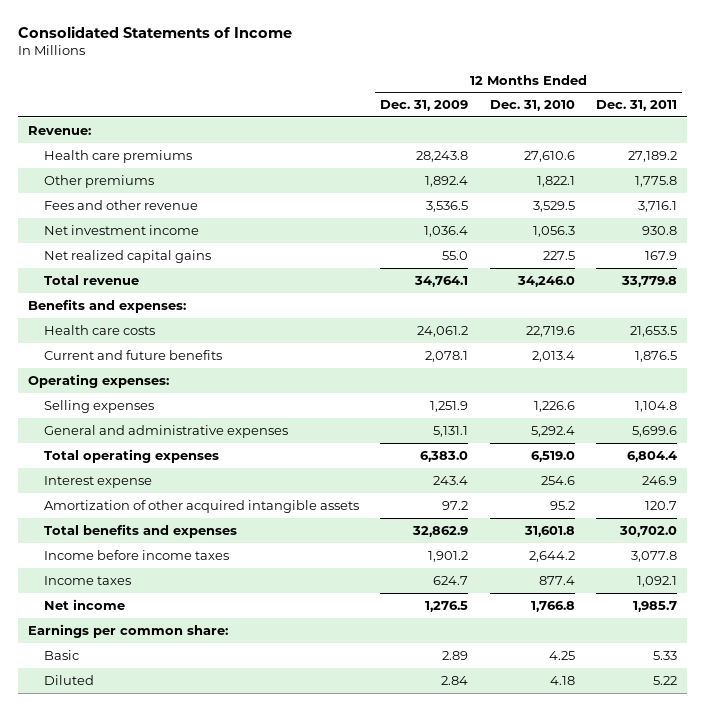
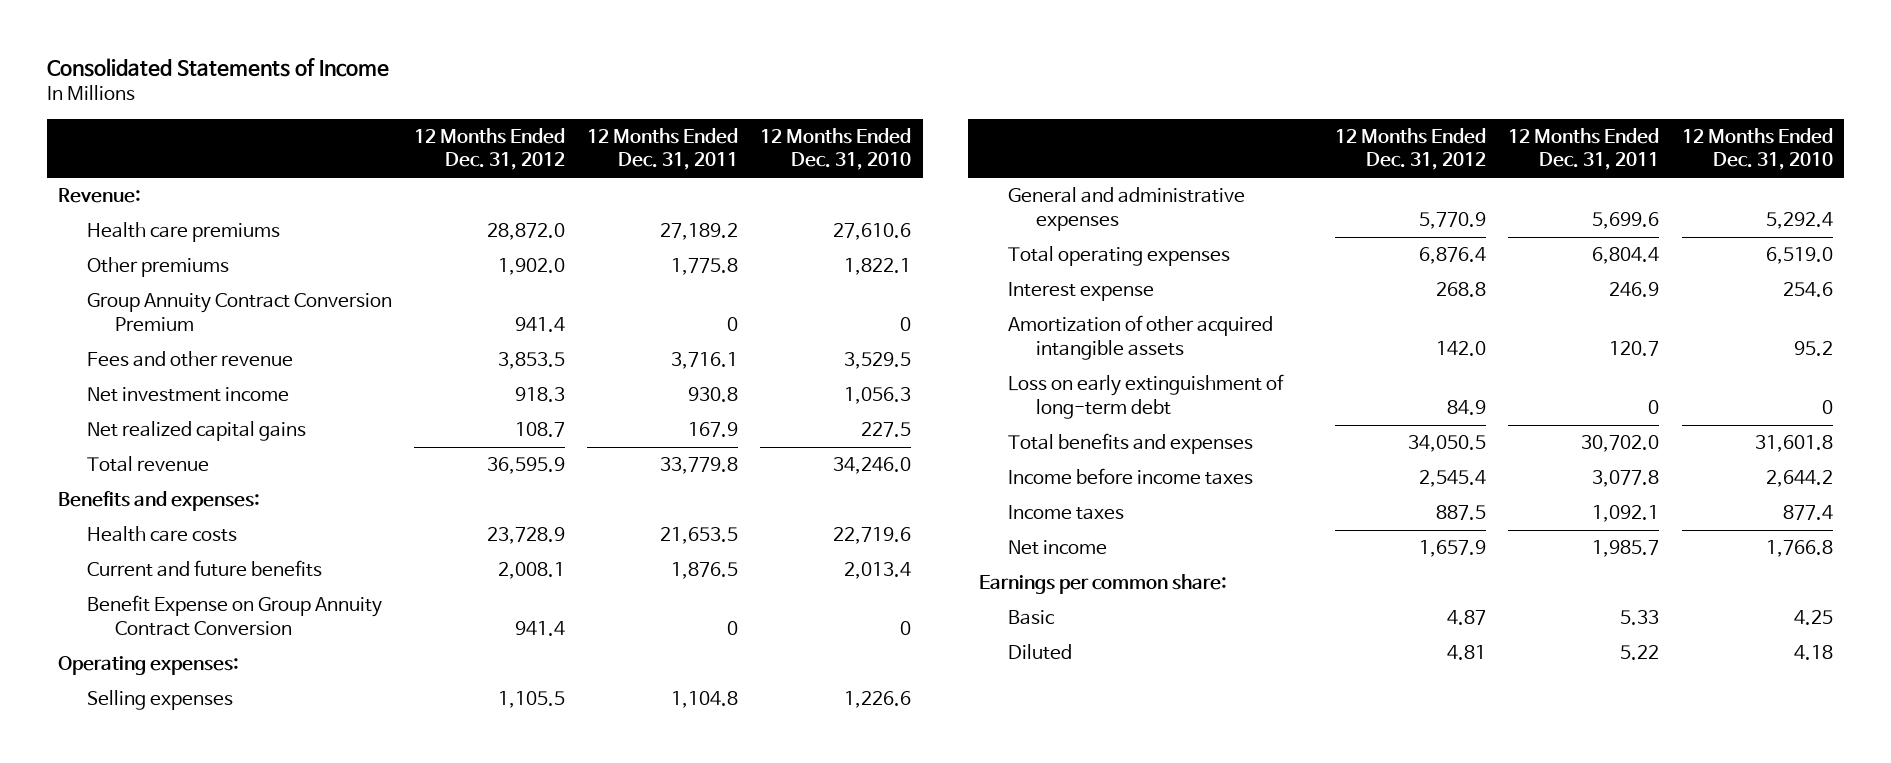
- | 12 Months Ended Dec. 31, 2009 | 12 Months Ended Dec. 31, 2010 | 12 Months Ended Dec. 31, 2011
+ | 12 Months Ended Dec. 31, 2012 | 12 Months Ended Dec. 31, 2011 | 12 Months Ended Dec. 31, 2010
+ Group Annuity Contract Conversion Premium | 941.4 | 0 | 0
+ Benefit Expense on Group Annuity Contract Conversion | 941.4 | 0 | 0
+ Loss on early extinguishment of long-term debt | 84.9 | 0 | 0

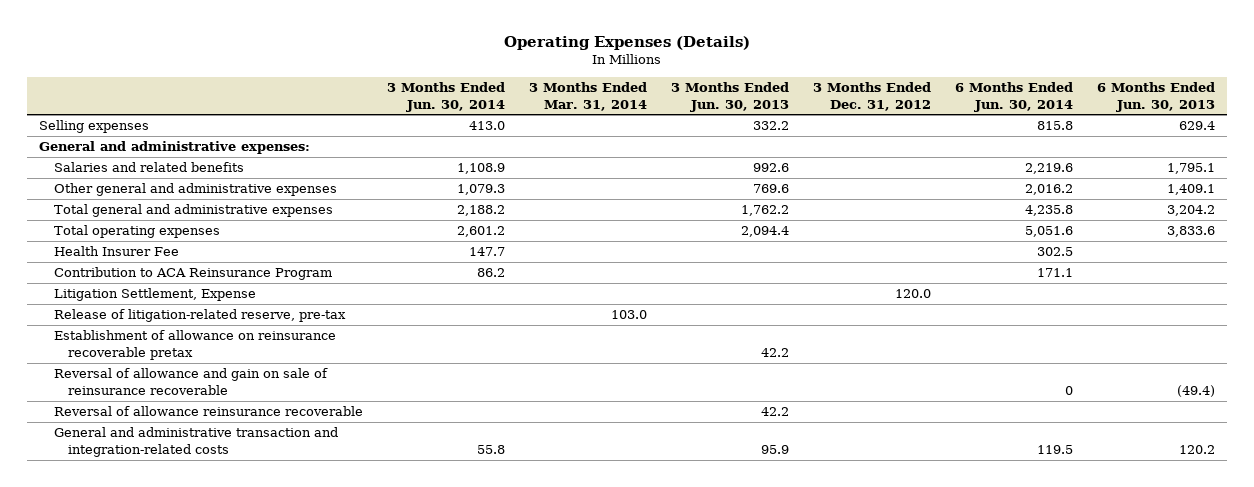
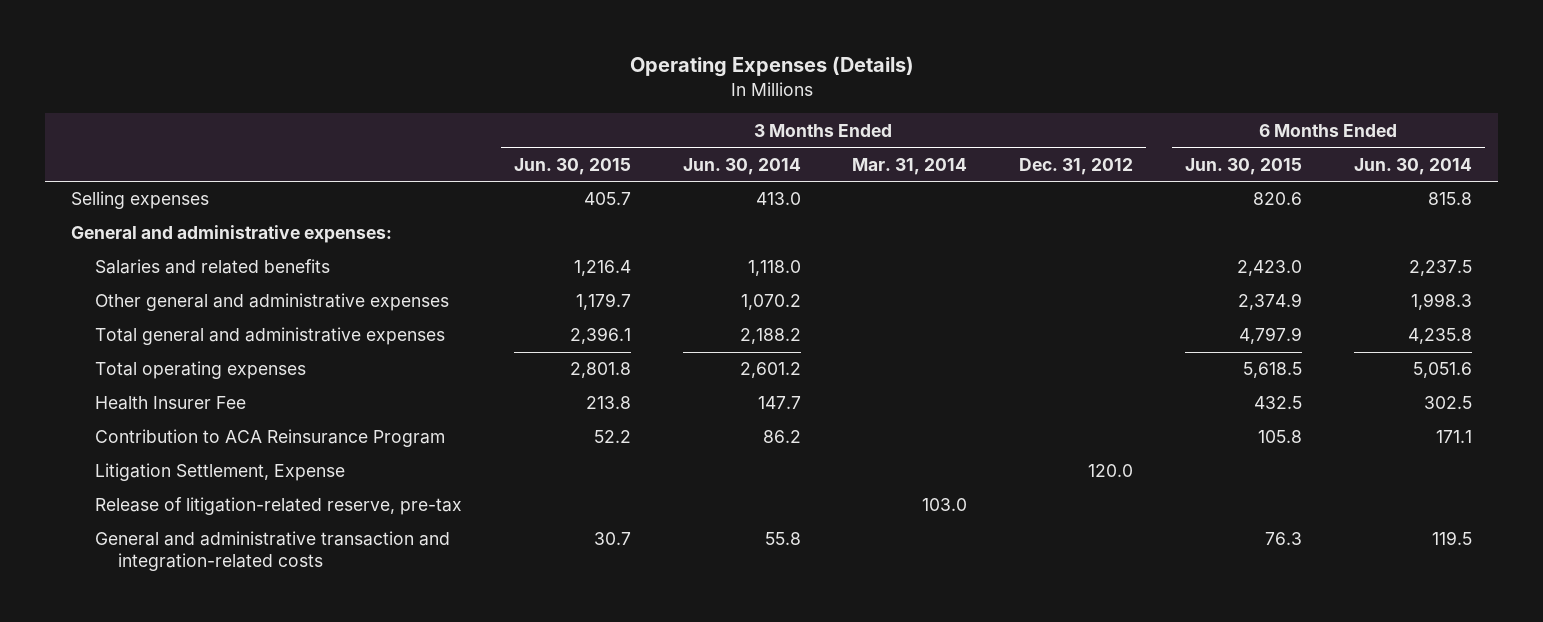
- | 3 Months Ended Jun. 30, 2014 | 3 Months Ended Mar. 31, 2014 | 3 Months Ended Jun. 30, 2013 | 3 Months Ended Dec. 31, 2012 | 6 Months Ended Jun. 30, 2014 | 6 Months Ended Jun. 30, 2013
+ | 3 Months Ended Jun. 30, 2015 | 3 Months Ended Jun. 30, 2014 | 3 Months Ended Mar. 31, 2014 | 3 Months Ended Dec. 31, 2012 | 6 Months Ended Jun. 30, 2015 | 6 Months Ended Jun. 30, 2014
- Salaries and related benefits | 1,108.9 | | 992.6 | | 2,219.6 | 1,795.1
- Other general and administrative expenses | 1,079.3 | | 769.6 | | 2,016.2 | 1,409.1
+ Salaries and related benefits | 1,216.4 | 1,118.0 | | | 2,423.0 | 2,237.5
+ Other general and administrative expenses | 1,179.7 | 1,070.2 | | | 2,374.9 | 1,998.3
- Establishment of allowance on reinsurance recoverable pretax | | | 42.2 | | |
- Reversal of allowance and gain on sale of reinsurance recoverable | | | | | 0 | (49.4)
- Reversal of allowance reinsurance recoverable | | | 42.2 | | |

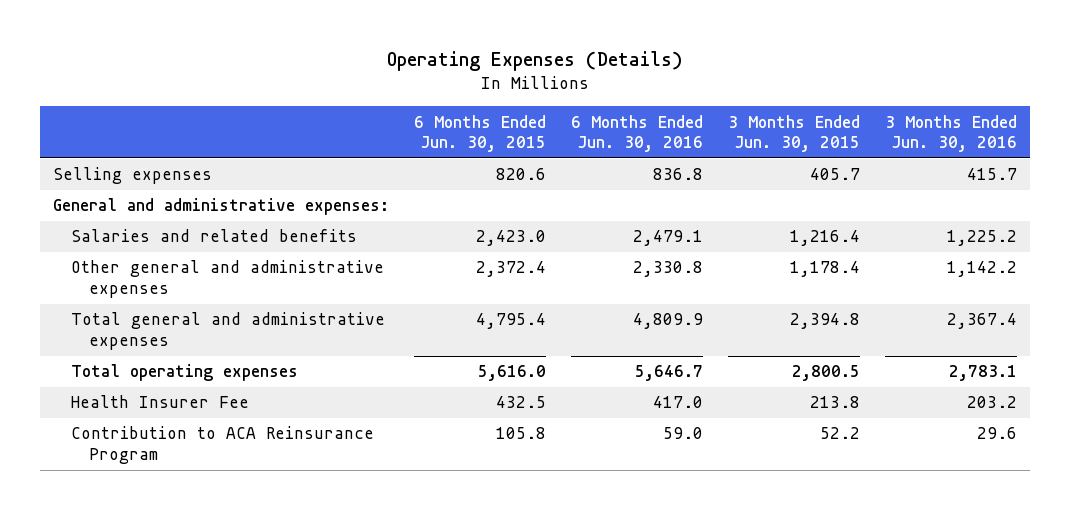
- | 3 Months Ended Jun. 30, 2015 | 3 Months Ended Jun. 30, 2014 | 3 Months Ended Mar. 31, 2014 | 3 Months Ended Dec. 31, 2012 | 6 Months Ended Jun. 30, 2015 | 6 Months Ended Jun. 30, 2014
+ | 6 Months Ended Jun. 30, 2015 | 6 Months Ended Jun. 30, 2016 | 3 Months Ended Jun. 30, 2015 | 3 Months Ended Jun. 30, 2016
- Other general and administrative expenses | 1,179.7 | 1,070.2 | | | 2,374.9 | 1,998.3
- Total general and administrative expenses | 2,396.1 | 2,188.2 | | | 4,797.9 | 4,235.8
- Total operating expenses | 2,801.8 | 2,601.2 | | | 5,618.5 | 5,051.6
+ Other general and administrative expenses | 2,372.4 | 2,330.8 | 1,178.4 | 1,142.2
+ Total general and administrative expenses | 4,795.4 | 4,809.9 | 2,394.8 | 2,367.4
+ Total operating expenses | 5,616.0 | 5,646.7 | 2,800.5 | 2,783.1
- Litigation Settlement, Expense | | | | 120.0 | |
- Release of litigation-related reserve, pre-tax | | | 103.0 | | |
- General and administrative transaction and integration-related costs | 30.7 | 55.8 | | | 76.3 | 119.5

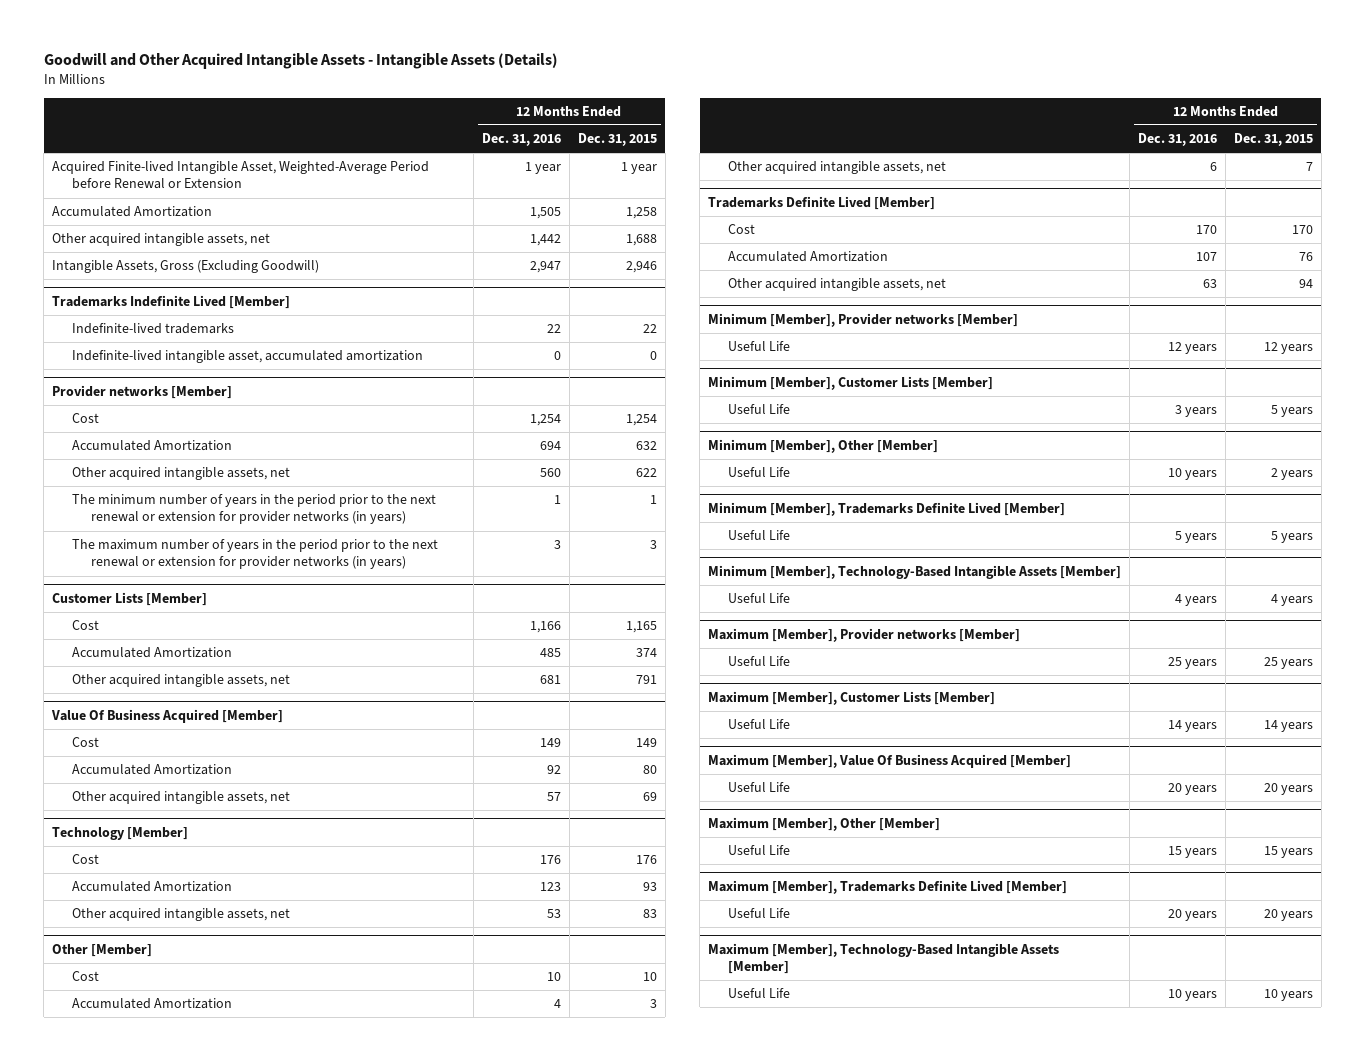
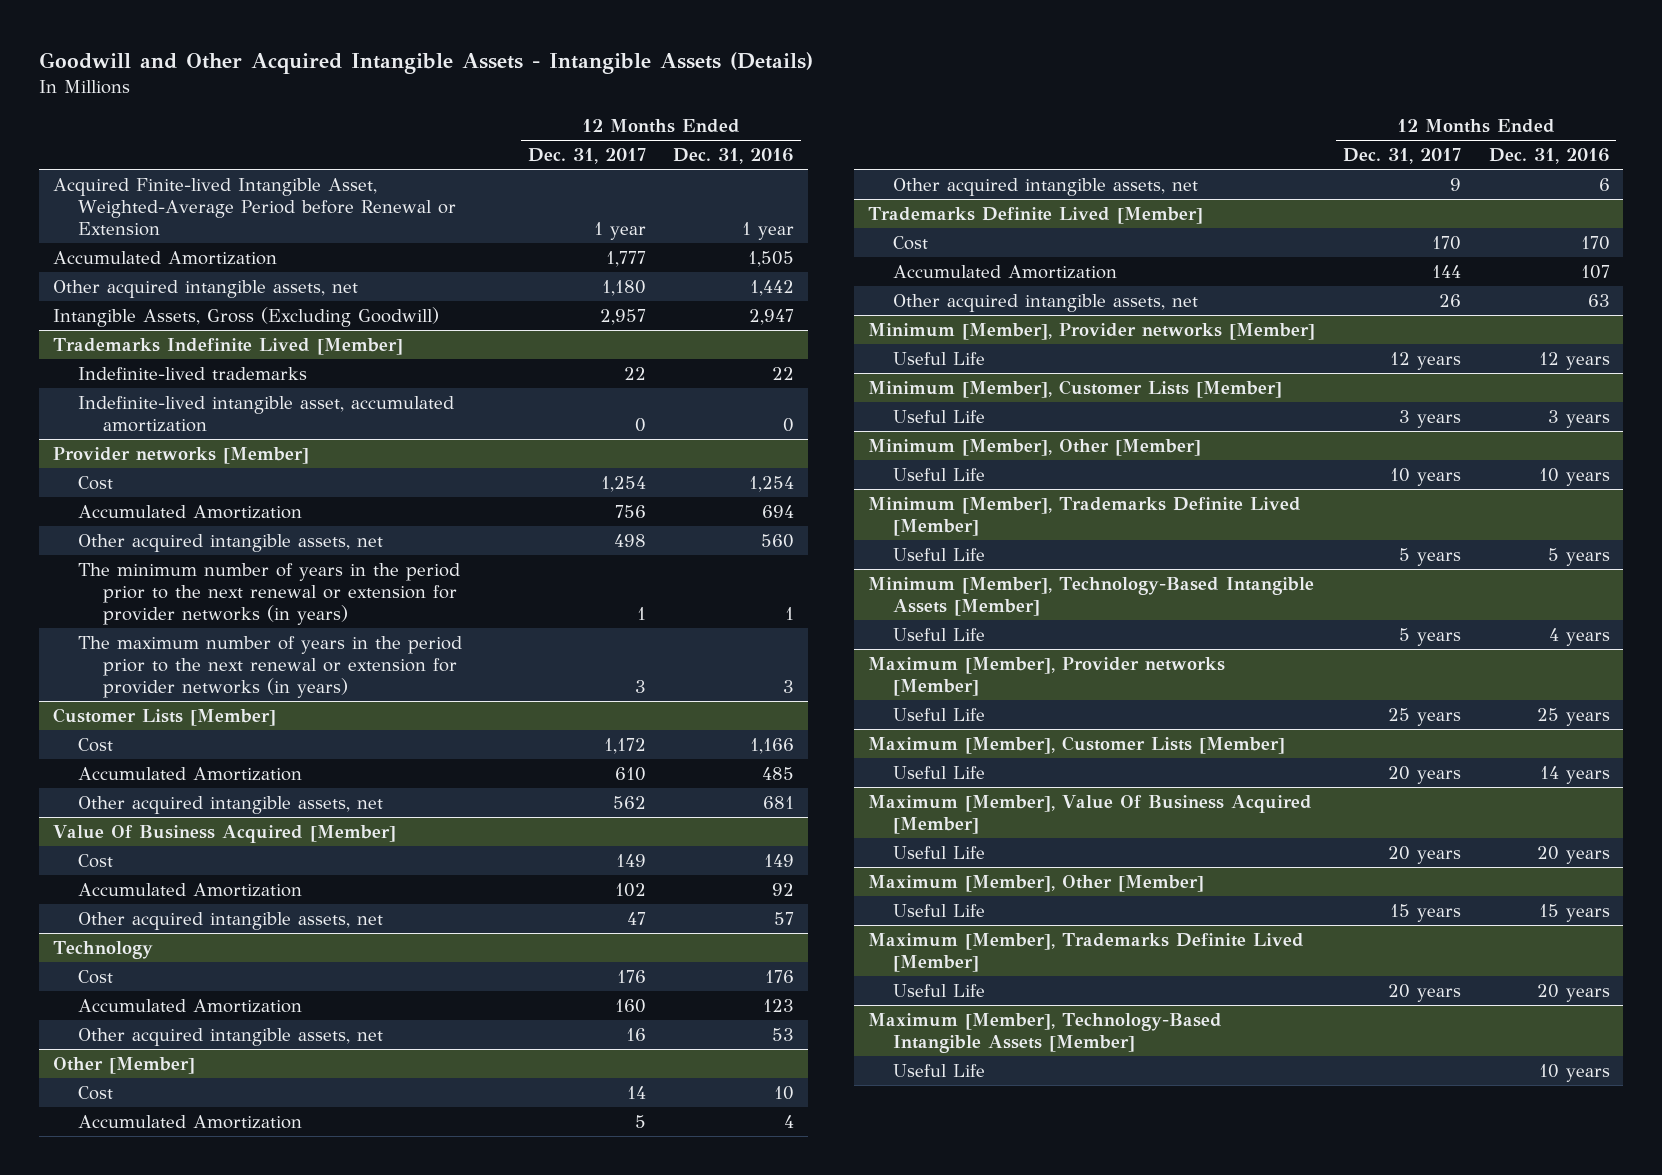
- | 12 Months Ended Dec. 31, 2016 | 12 Months Ended Dec. 31, 2015
+ | 12 Months Ended Dec. 31, 2017 | 12 Months Ended Dec. 31, 2016
- Technology [Member]
+ Technology

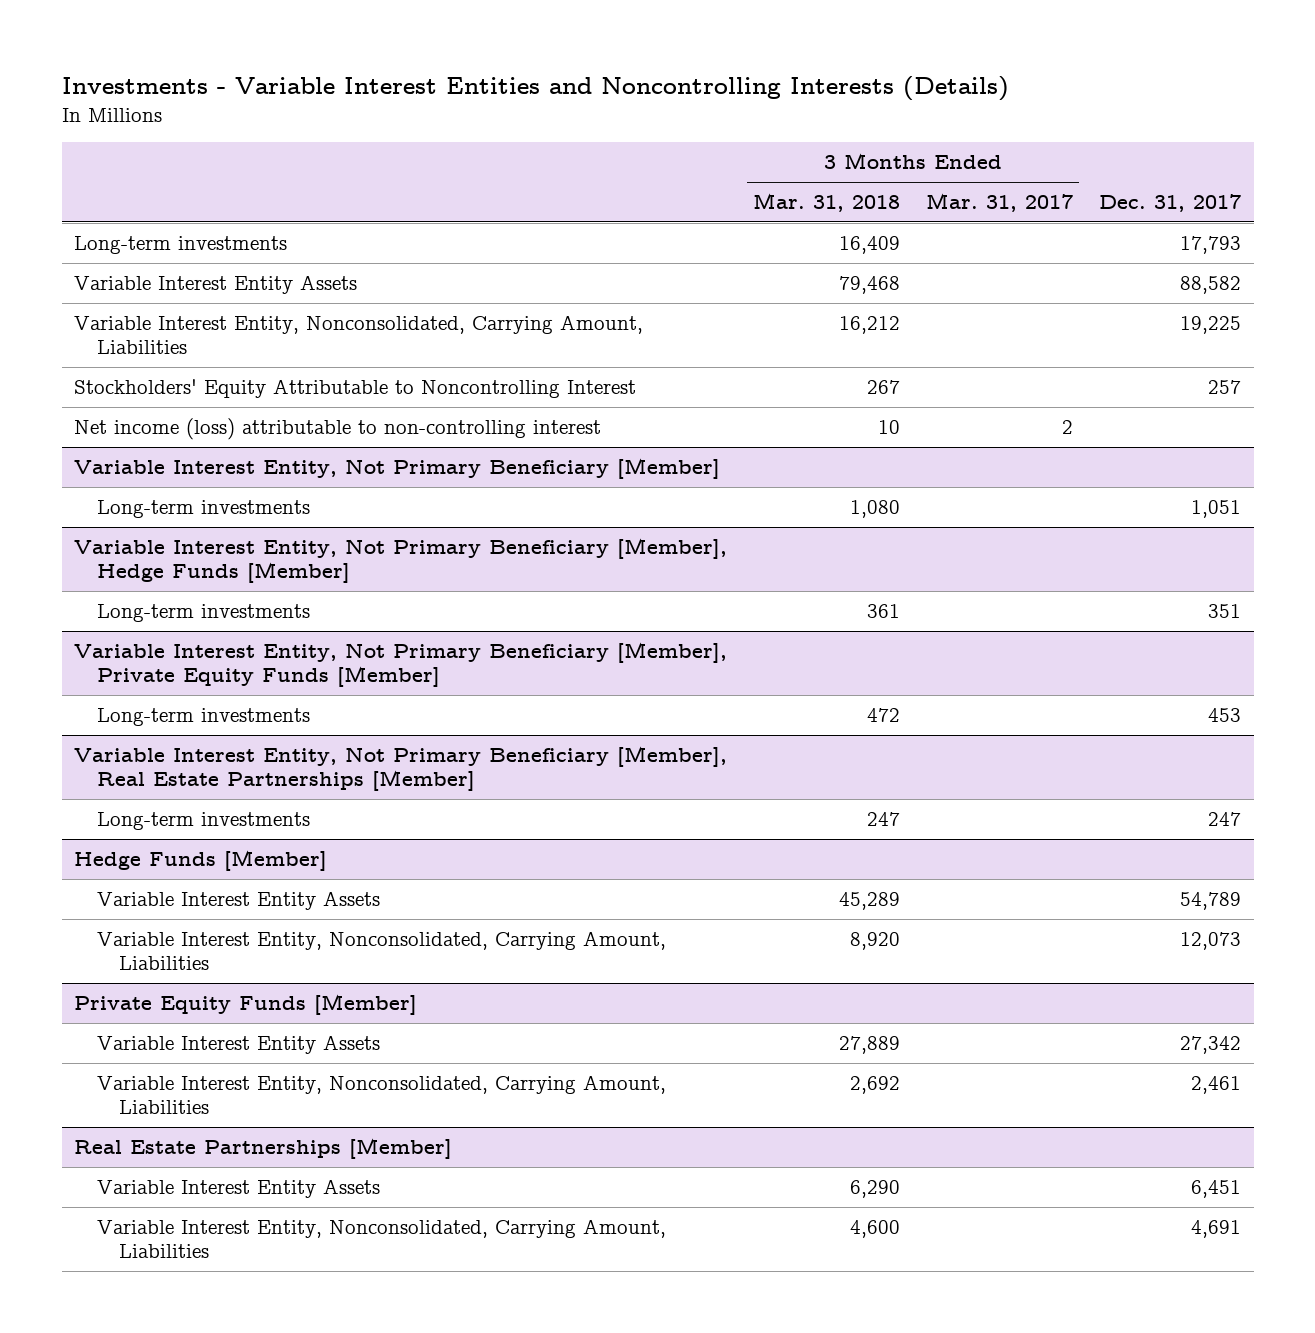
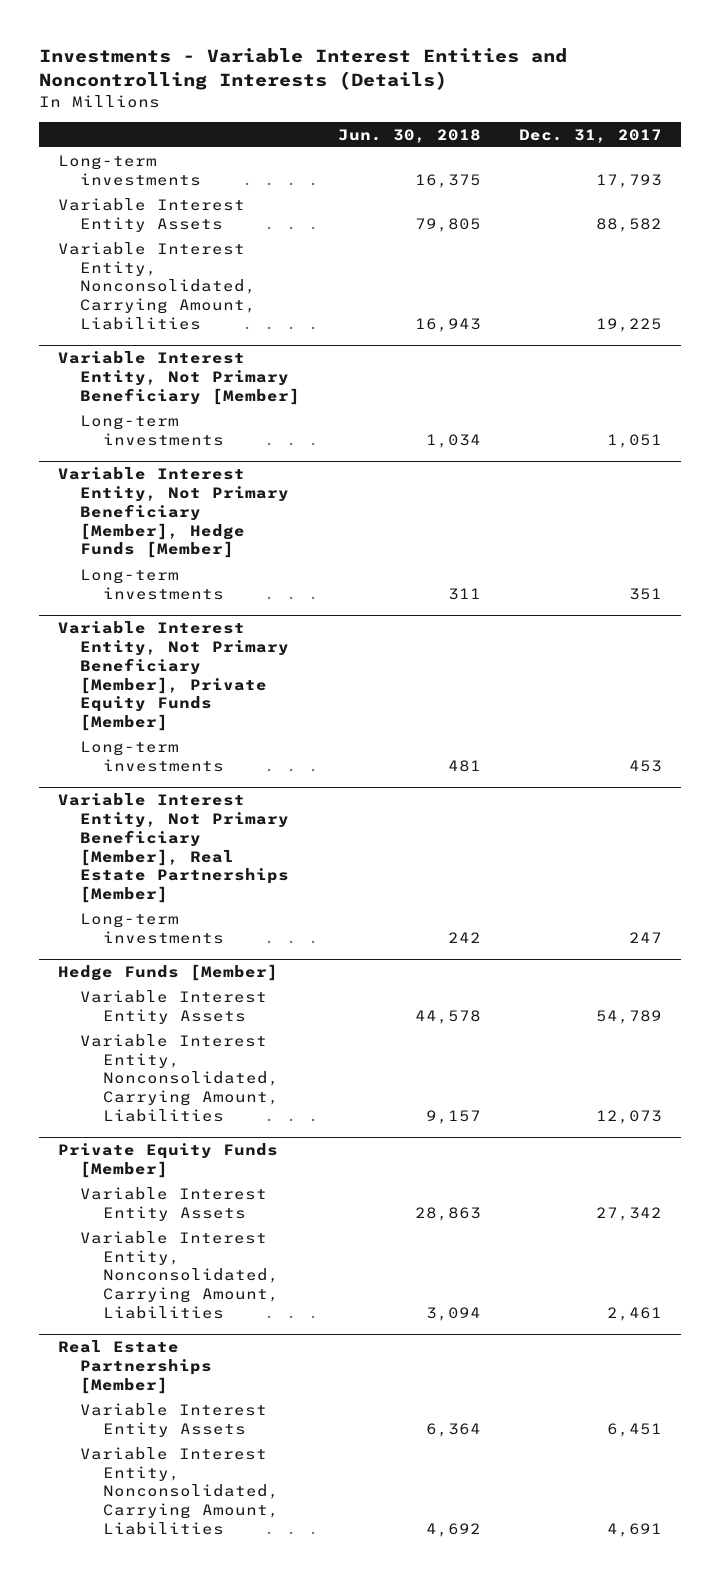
- | 3 Months Ended Mar. 31, 2018 | 3 Months Ended Mar. 31, 2017 | Dec. 31, 2017
+ | Jun. 30, 2018 | Dec. 31, 2017
- Stockholders' Equity Attributable to Noncontrolling Interest | 267 | | 257
- Net income (loss) attributable to non-controlling interest | 10 | 2 |

